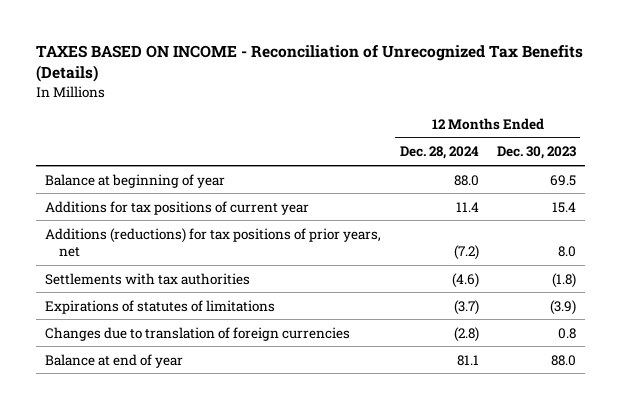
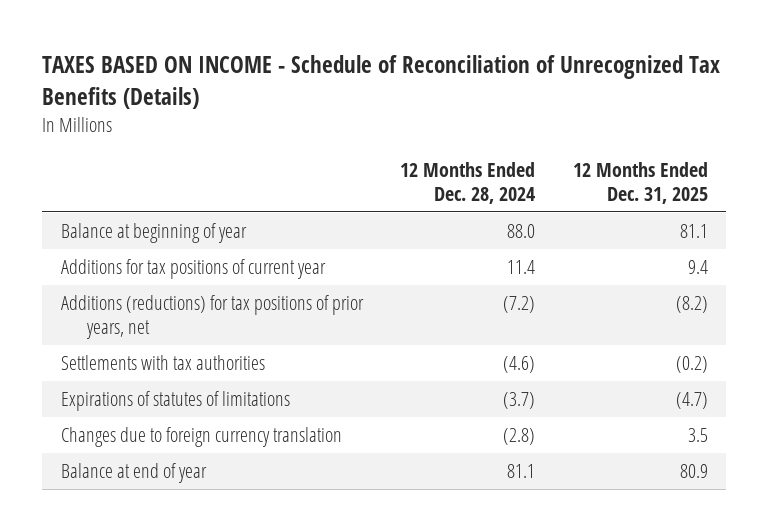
- TAXES BASED ON INCOME - Reconciliation of Unrecognized Tax Benefits (Details)
+ TAXES BASED ON INCOME - Schedule of Reconciliation of Unrecognized Tax Benefits (Details)
- | 12 Months Ended Dec. 28, 2024 | 12 Months Ended Dec. 30, 2023
+ | 12 Months Ended Dec. 28, 2024 | 12 Months Ended Dec. 31, 2025
- Changes due to translation of foreign currencies | (2.8) | 0.8
+ Changes due to foreign currency translation | (2.8) | 3.5

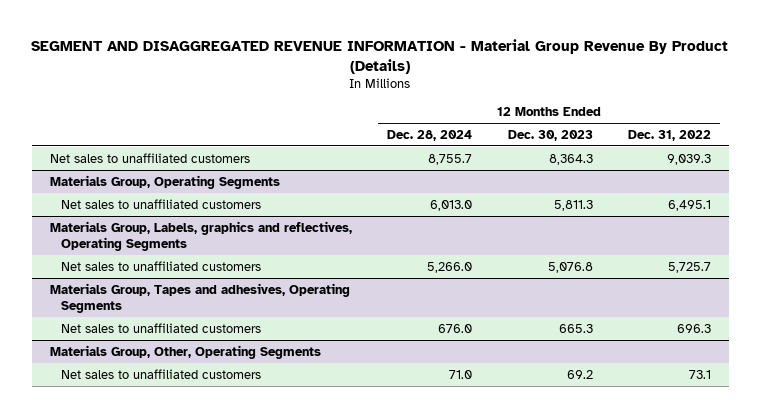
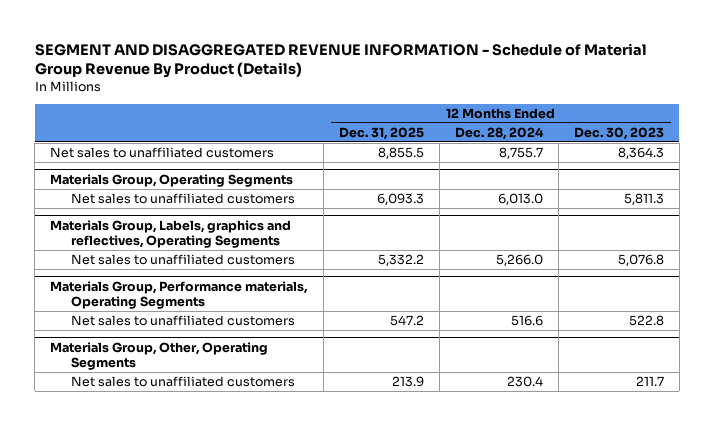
- SEGMENT AND DISAGGREGATED REVENUE INFORMATION - Material Group Revenue By Product (Details)
+ SEGMENT AND DISAGGREGATED REVENUE INFORMATION - Schedule of Material Group Revenue By Product (Details)
- | 12 Months Ended Dec. 28, 2024 | 12 Months Ended Dec. 30, 2023 | 12 Months Ended Dec. 31, 2022
+ | 12 Months Ended Dec. 31, 2025 | 12 Months Ended Dec. 28, 2024 | 12 Months Ended Dec. 30, 2023
- Materials Group, Tapes and adhesives, Operating Segments
- Net sales to unaffiliated customers | 676.0 | 665.3 | 696.3
+ Materials Group, Performance materials, Operating Segments
+ Net sales to unaffiliated customers | 547.2 | 516.6 | 522.8
@ Materials Group, Other, Operating Segments
- Net sales to unaffiliated customers | 71.0 | 69.2 | 73.1
+ Net sales to unaffiliated customers | 213.9 | 230.4 | 211.7

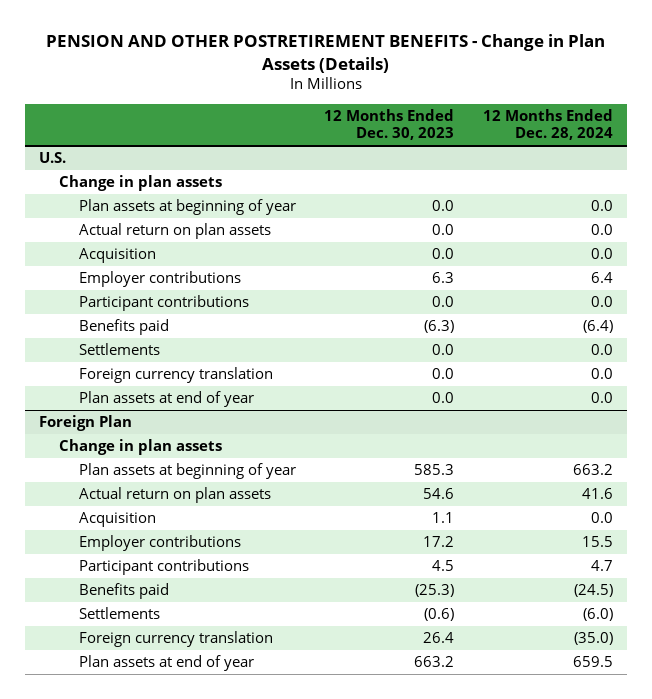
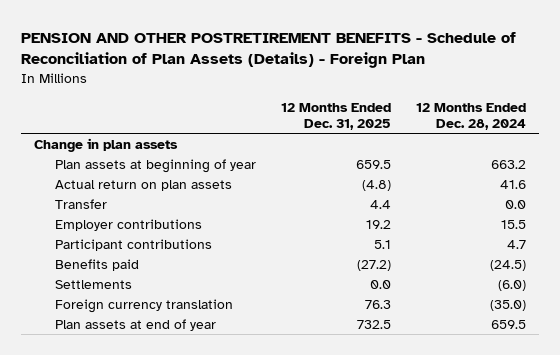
- PENSION AND OTHER POSTRETIREMENT BENEFITS - Change in Plan Assets (Details)
+ PENSION AND OTHER POSTRETIREMENT BENEFITS - Schedule of Reconciliation of Plan Assets (Details) - Foreign Plan
- | 12 Months Ended Dec. 30, 2023 | 12 Months Ended Dec. 28, 2024
+ | 12 Months Ended Dec. 31, 2025 | 12 Months Ended Dec. 28, 2024
- U.S.
- Plan assets at beginning of year | 0.0 | 0.0
- Actual return on plan assets | 0.0 | 0.0
- Acquisition | 0.0 | 0.0
- Employer contributions | 6.3 | 6.4
- Participant contributions | 0.0 | 0.0
- Benefits paid | (6.3) | (6.4)
- Settlements | 0.0 | 0.0
- Foreign currency translation | 0.0 | 0.0
- Plan assets at end of year | 0.0 | 0.0
- Foreign Plan
- Change in plan assets
- Acquisition | 1.1 | 0.0
+ Transfer | 4.4 | 0.0

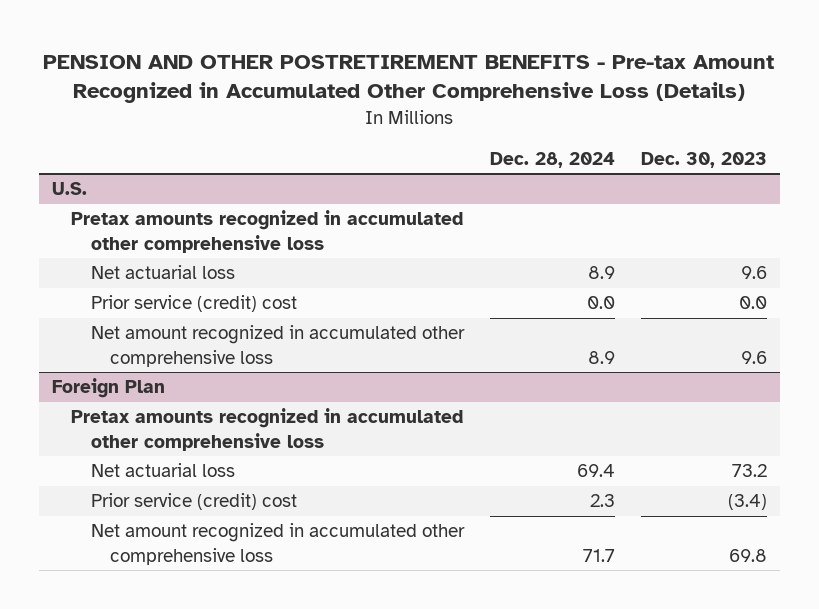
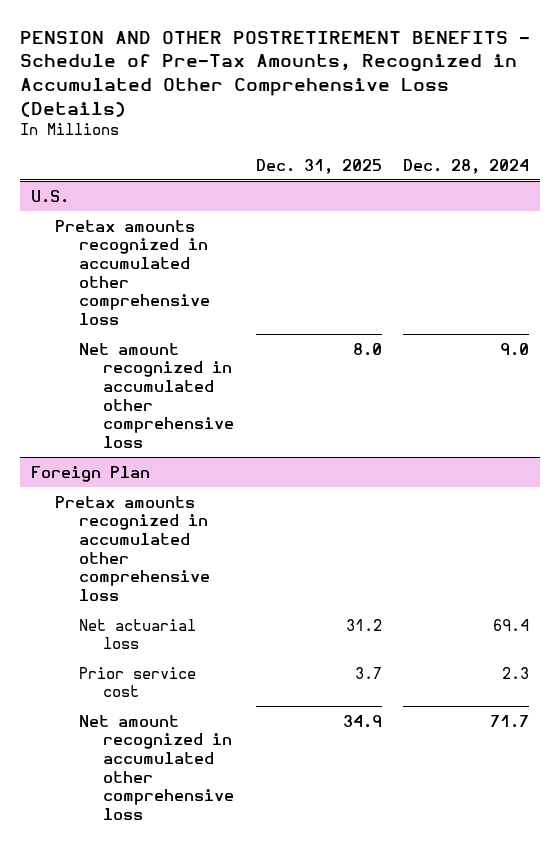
- PENSION AND OTHER POSTRETIREMENT BENEFITS - Pre-tax Amount Recognized in Accumulated Other Comprehensive Loss (Details)
+ PENSION AND OTHER POSTRETIREMENT BENEFITS - Schedule of Pre-Tax Amounts, Recognized in Accumulated Other Comprehensive Loss (Details)
- | Dec. 28, 2024 | Dec. 30, 2023
+ | Dec. 31, 2025 | Dec. 28, 2024
@ U.S.
- Net actuarial loss | 8.9 | 9.6
- Prior service (credit) cost | 0.0 | 0.0
- Net amount recognized in accumulated other comprehensive loss | 8.9 | 9.6
+ Net amount recognized in accumulated other comprehensive loss | 8.0 | 9.0
@ Foreign Plan
- Prior service (credit) cost | 2.3 | (3.4)
+ Prior service cost | 3.7 | 2.3

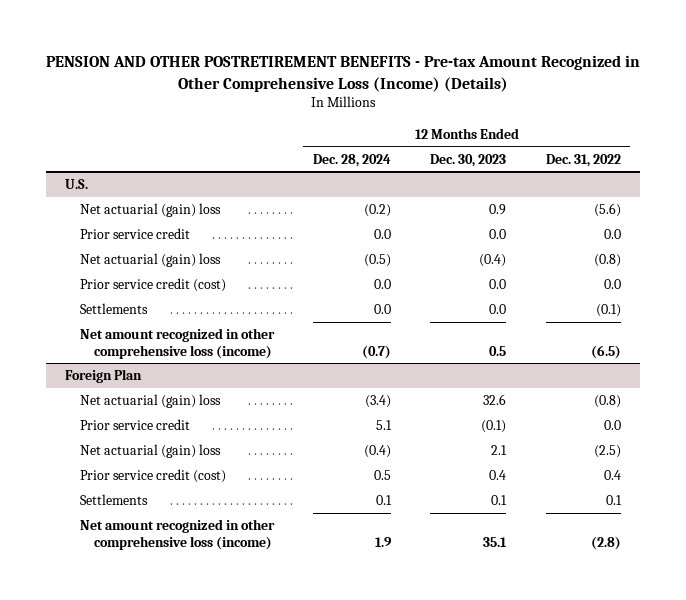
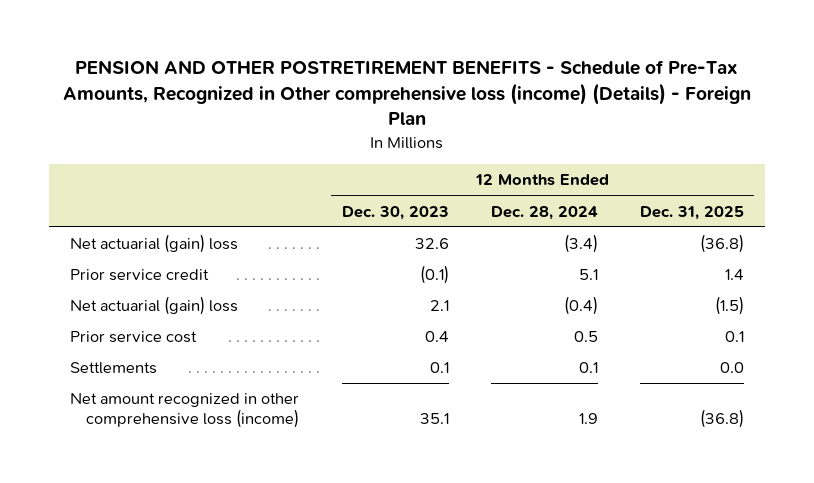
- PENSION AND OTHER POSTRETIREMENT BENEFITS - Pre-tax Amount Recognized in Other Comprehensive Loss (Income) (Details)
+ PENSION AND OTHER POSTRETIREMENT BENEFITS - Schedule of Pre-Tax Amounts, Recognized in Other comprehensive loss (income) (Details) - Foreign Plan
- | 12 Months Ended Dec. 28, 2024 | 12 Months Ended Dec. 30, 2023 | 12 Months Ended Dec. 31, 2022
+ | 12 Months Ended Dec. 30, 2023 | 12 Months Ended Dec. 28, 2024 | 12 Months Ended Dec. 31, 2025
- U.S.
- Net actuarial (gain) loss | (0.2) | 0.9 | (5.6)
- Prior service credit | 0.0 | 0.0 | 0.0
- Net actuarial (gain) loss | (0.5) | (0.4) | (0.8)
- Prior service credit (cost) | 0.0 | 0.0 | 0.0
- Settlements | 0.0 | 0.0 | (0.1)
- Net amount recognized in other comprehensive loss (income) | (0.7) | 0.5 | (6.5)
- Foreign Plan
- Prior service credit (cost) | 0.5 | 0.4 | 0.4
+ Prior service cost | 0.4 | 0.5 | 0.1

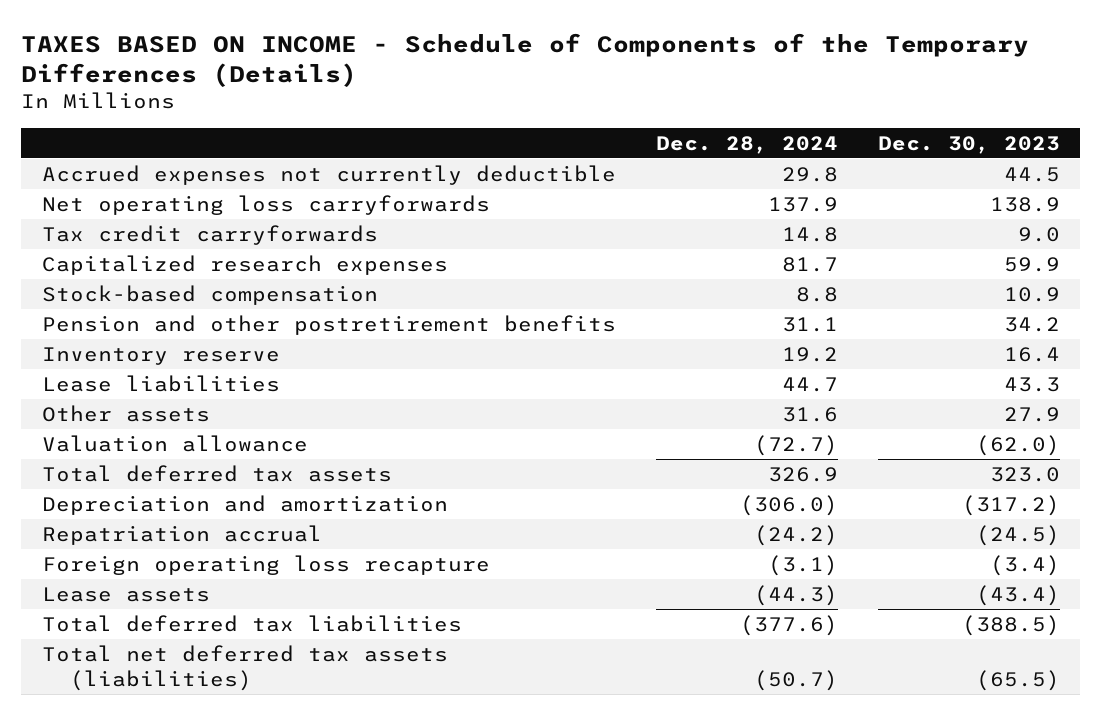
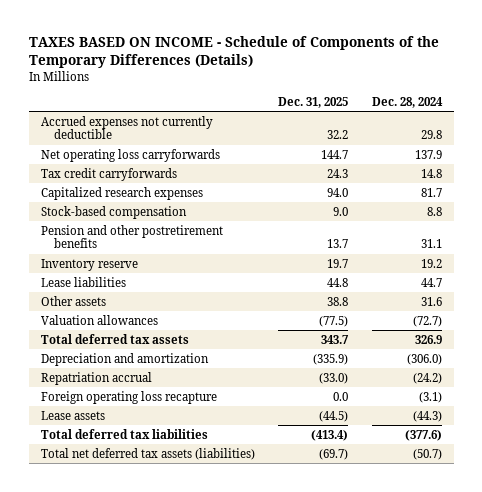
- | Dec. 28, 2024 | Dec. 30, 2023
+ | Dec. 31, 2025 | Dec. 28, 2024
- Valuation allowance | (72.7) | (62.0)
+ Valuation allowances | (77.5) | (72.7)

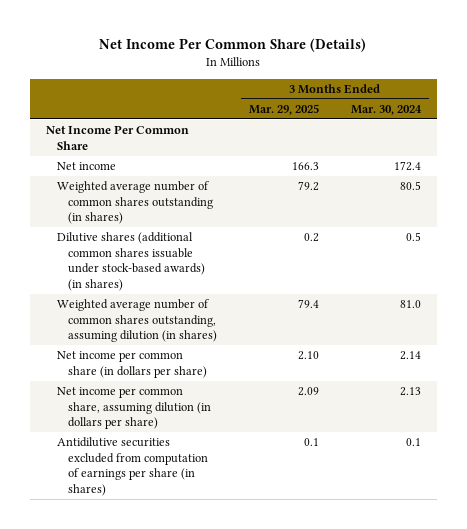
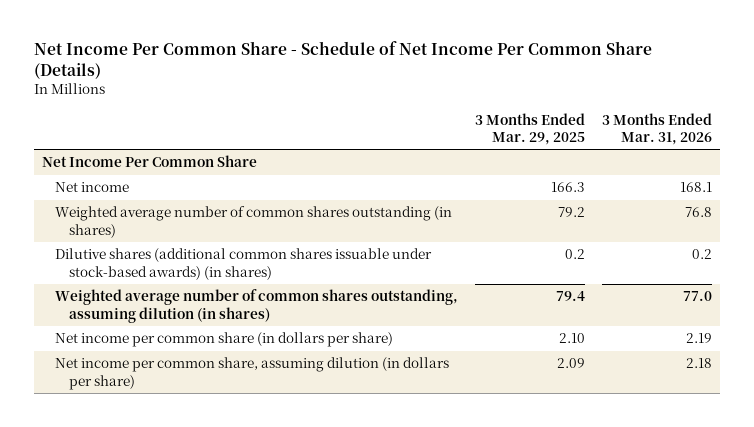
- Net Income Per Common Share (Details)
+ Net Income Per Common Share - Schedule of Net Income Per Common Share (Details)
- | 3 Months Ended Mar. 29, 2025 | 3 Months Ended Mar. 30, 2024
+ | 3 Months Ended Mar. 29, 2025 | 3 Months Ended Mar. 31, 2026
- Antidilutive securities excluded from computation of earnings per share (in shares) | 0.1 | 0.1

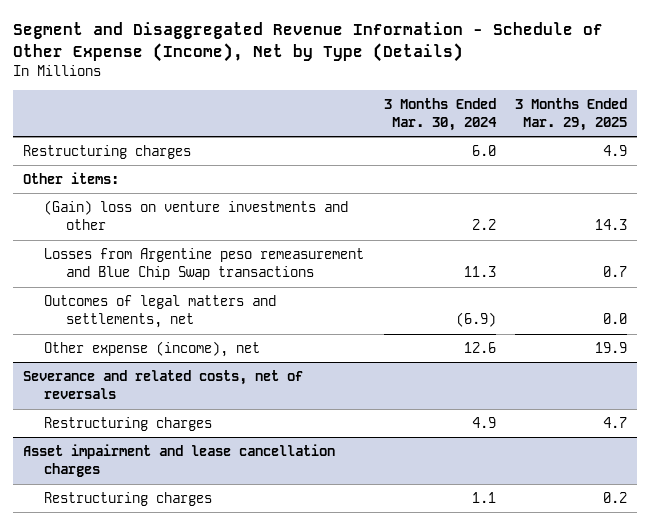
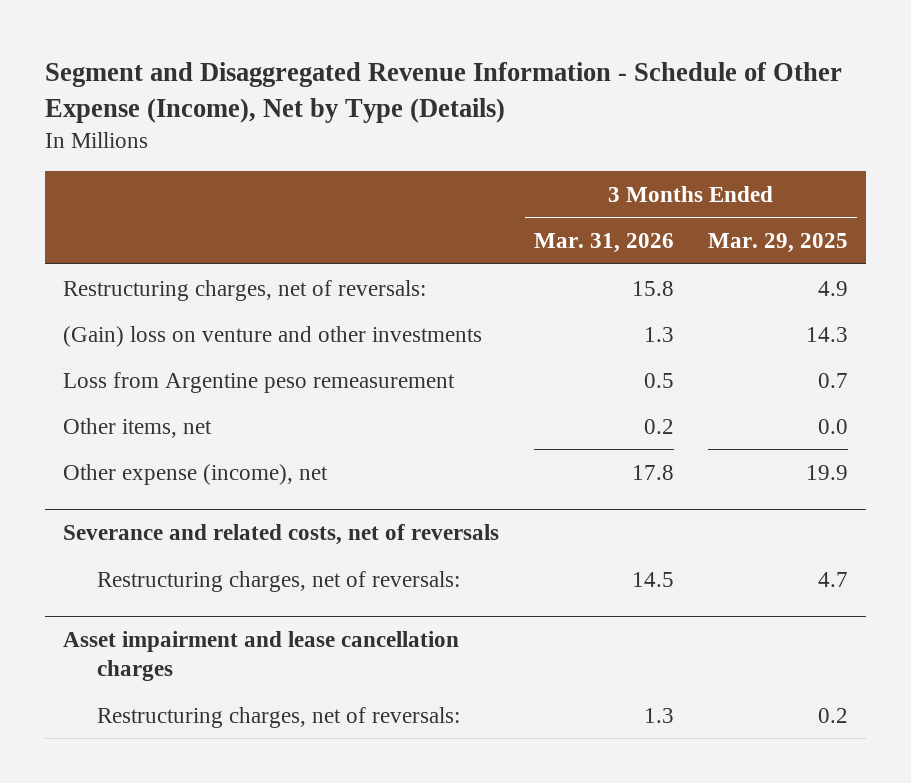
- | 3 Months Ended Mar. 30, 2024 | 3 Months Ended Mar. 29, 2025
+ | 3 Months Ended Mar. 31, 2026 | 3 Months Ended Mar. 29, 2025
- Restructuring charges | 6.0 | 4.9
- Other items:
- (Gain) loss on venture investments and other | 2.2 | 14.3
- Losses from Argentine peso remeasurement and Blue Chip Swap transactions | 11.3 | 0.7
- Outcomes of legal matters and settlements, net | (6.9) | 0.0
+ Restructuring charges, net of reversals: | 15.8 | 4.9
+ (Gain) loss on venture and other investments | 1.3 | 14.3
+ Loss from Argentine peso remeasurement | 0.5 | 0.7
+ Other items, net | 0.2 | 0.0
@ Severance and related costs, net of reversals
- Restructuring charges | 4.9 | 4.7
+ Restructuring charges, net of reversals: | 14.5 | 4.7
@ Asset impairment and lease cancellation charges
- Restructuring charges | 1.1 | 0.2
+ Restructuring charges, net of reversals: | 1.3 | 0.2

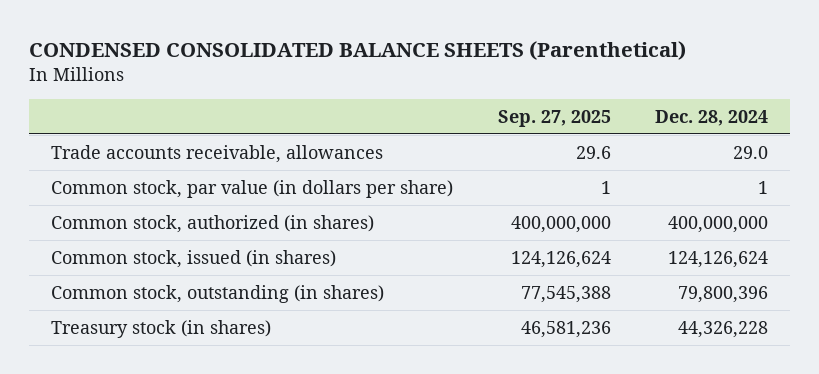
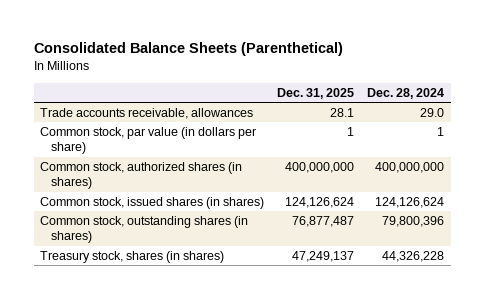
- CONDENSED CONSOLIDATED BALANCE SHEETS (Parenthetical)
+ Consolidated Balance Sheets (Parenthetical)
- | Sep. 27, 2025 | Dec. 28, 2024
+ | Dec. 31, 2025 | Dec. 28, 2024
- Common stock, authorized (in shares) | 400,000,000 | 400,000,000
- Common stock, issued (in shares) | 124,126,624 | 124,126,624
- Common stock, outstanding (in shares) | 77,545,388 | 79,800,396
- Treasury stock (in shares) | 46,581,236 | 44,326,228
+ Common stock, authorized shares (in shares) | 400,000,000 | 400,000,000
+ Common stock, issued shares (in shares) | 124,126,624 | 124,126,624
+ Common stock, outstanding shares (in shares) | 76,877,487 | 79,800,396
+ Treasury stock, shares (in shares) | 47,249,137 | 44,326,228

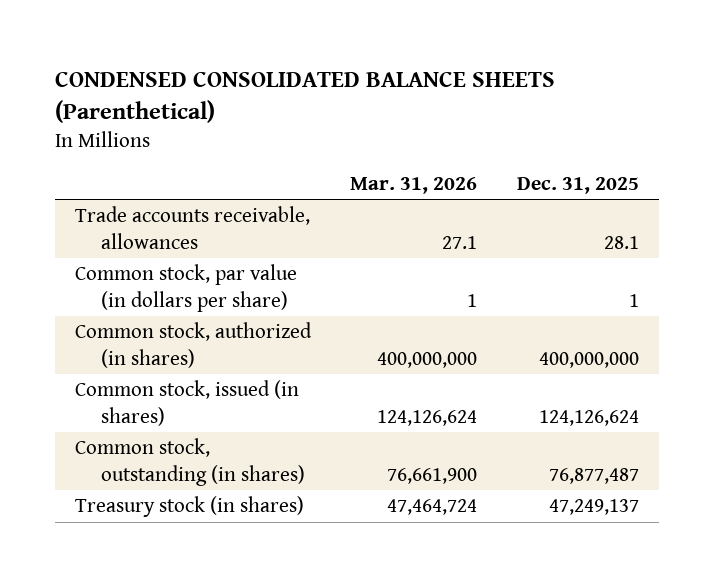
- Consolidated Balance Sheets (Parenthetical)
+ CONDENSED CONSOLIDATED BALANCE SHEETS (Parenthetical)
- | Dec. 31, 2025 | Dec. 28, 2024
+ | Mar. 31, 2026 | Dec. 31, 2025
- Common stock, authorized shares (in shares) | 400,000,000 | 400,000,000
- Common stock, issued shares (in shares) | 124,126,624 | 124,126,624
- Common stock, outstanding shares (in shares) | 76,877,487 | 79,800,396
- Treasury stock, shares (in shares) | 47,249,137 | 44,326,228
+ Common stock, authorized (in shares) | 400,000,000 | 400,000,000
+ Common stock, issued (in shares) | 124,126,624 | 124,126,624
+ Common stock, outstanding (in shares) | 76,661,900 | 76,877,487
+ Treasury stock (in shares) | 47,464,724 | 47,249,137

